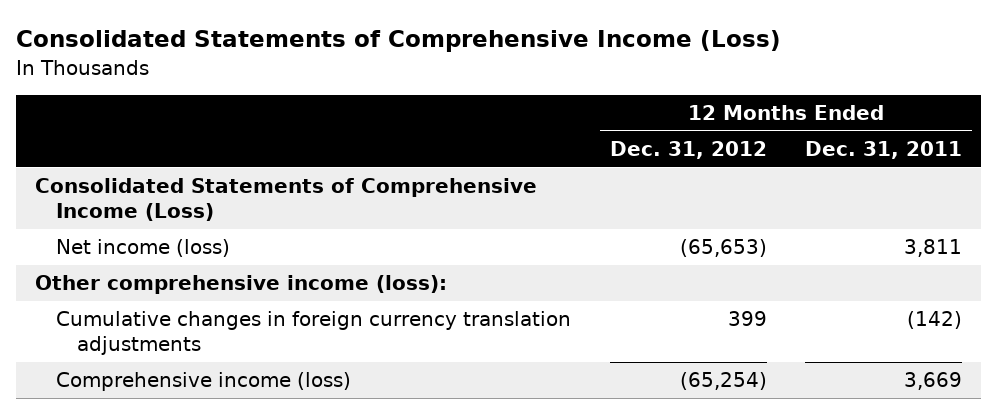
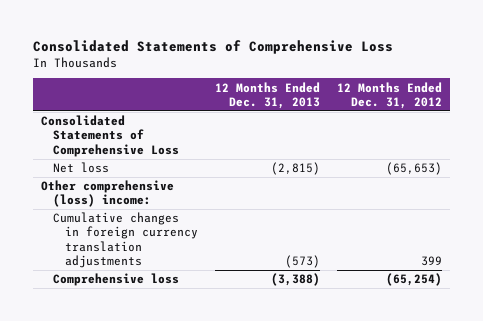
- Consolidated Statements of Comprehensive Income (Loss)
+ Consolidated Statements of Comprehensive Loss
- | 12 Months Ended Dec. 31, 2012 | 12 Months Ended Dec. 31, 2011
+ | 12 Months Ended Dec. 31, 2013 | 12 Months Ended Dec. 31, 2012
- Consolidated Statements of Comprehensive Income (Loss)
- Net income (loss) | (65,653) | 3,811
- Other comprehensive income (loss):
+ Consolidated Statements of Comprehensive Loss
+ Net loss | (2,815) | (65,653)
+ Other comprehensive (loss) income:
- Comprehensive income (loss) | (65,254) | 3,669
+ Comprehensive loss | (3,388) | (65,254)

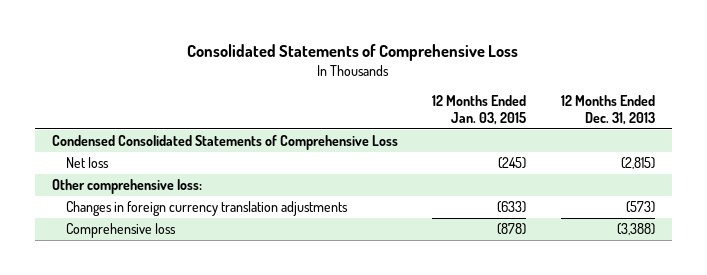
- | 12 Months Ended Dec. 31, 2013 | 12 Months Ended Dec. 31, 2012
+ | 12 Months Ended Jan. 03, 2015 | 12 Months Ended Dec. 31, 2013
- Consolidated Statements of Comprehensive Loss
+ Condensed Consolidated Statements of Comprehensive Loss
- Other comprehensive (loss) income:
- Cumulative changes in foreign currency translation adjustments | (573) | 399
+ Other comprehensive loss:
+ Changes in foreign currency translation adjustments | (633) | (573)

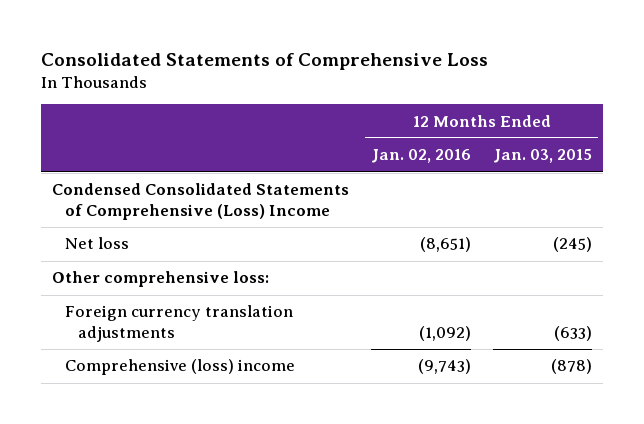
- | 12 Months Ended Jan. 03, 2015 | 12 Months Ended Dec. 31, 2013
+ | 12 Months Ended Jan. 02, 2016 | 12 Months Ended Jan. 03, 2015
- Condensed Consolidated Statements of Comprehensive Loss
+ Condensed Consolidated Statements of Comprehensive (Loss) Income
- Changes in foreign currency translation adjustments | (633) | (573)
- Comprehensive loss | (878) | (3,388)
+ Foreign currency translation adjustments | (1,092) | (633)
+ Comprehensive (loss) income | (9,743) | (878)

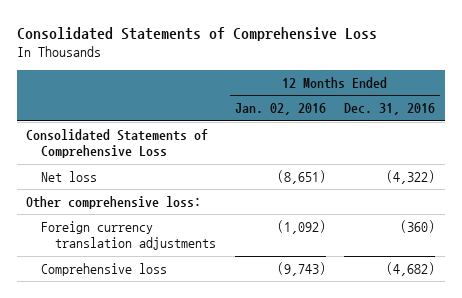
- | 12 Months Ended Jan. 02, 2016 | 12 Months Ended Jan. 03, 2015
+ | 12 Months Ended Jan. 02, 2016 | 12 Months Ended Dec. 31, 2016
- Condensed Consolidated Statements of Comprehensive (Loss) Income
+ Consolidated Statements of Comprehensive Loss
- Comprehensive (loss) income | (9,743) | (878)
+ Comprehensive loss | (9,743) | (4,682)

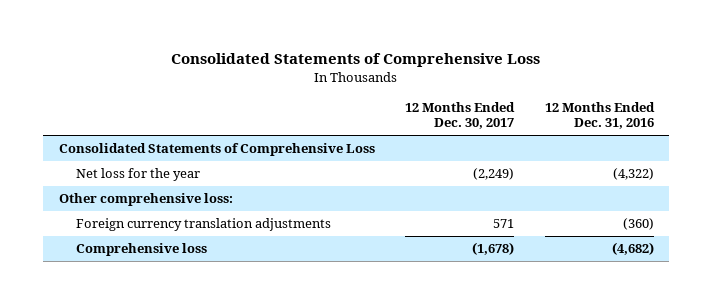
- | 12 Months Ended Jan. 02, 2016 | 12 Months Ended Dec. 31, 2016
+ | 12 Months Ended Dec. 30, 2017 | 12 Months Ended Dec. 31, 2016
- Net loss | (8,651) | (4,322)
+ Net loss for the year | (2,249) | (4,322)

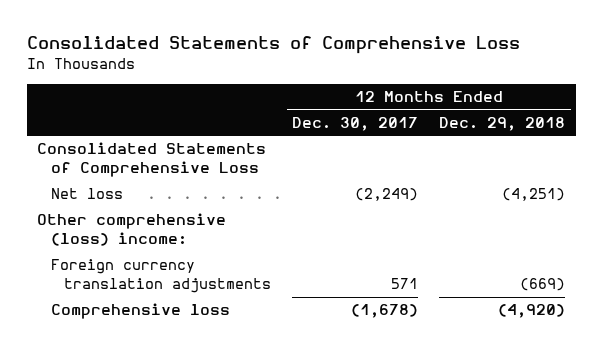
- | 12 Months Ended Dec. 30, 2017 | 12 Months Ended Dec. 31, 2016
+ | 12 Months Ended Dec. 30, 2017 | 12 Months Ended Dec. 29, 2018
- Net loss for the year | (2,249) | (4,322)
- Other comprehensive loss:
+ Net loss | (2,249) | (4,251)
+ Other comprehensive (loss) income:

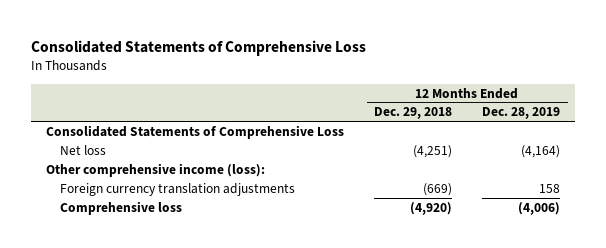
- | 12 Months Ended Dec. 30, 2017 | 12 Months Ended Dec. 29, 2018
+ | 12 Months Ended Dec. 29, 2018 | 12 Months Ended Dec. 28, 2019
- Other comprehensive (loss) income:
+ Other comprehensive income (loss):

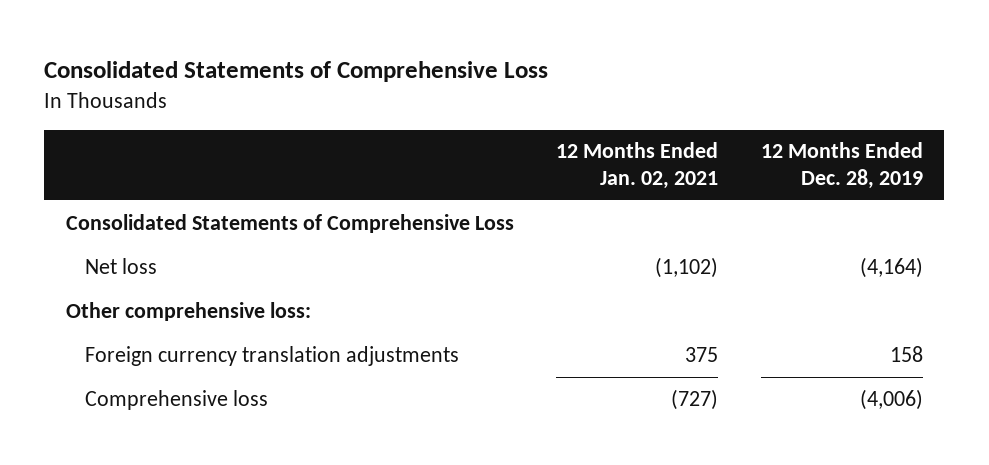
- | 12 Months Ended Dec. 29, 2018 | 12 Months Ended Dec. 28, 2019
+ | 12 Months Ended Jan. 02, 2021 | 12 Months Ended Dec. 28, 2019
- Other comprehensive income (loss):
+ Other comprehensive loss:

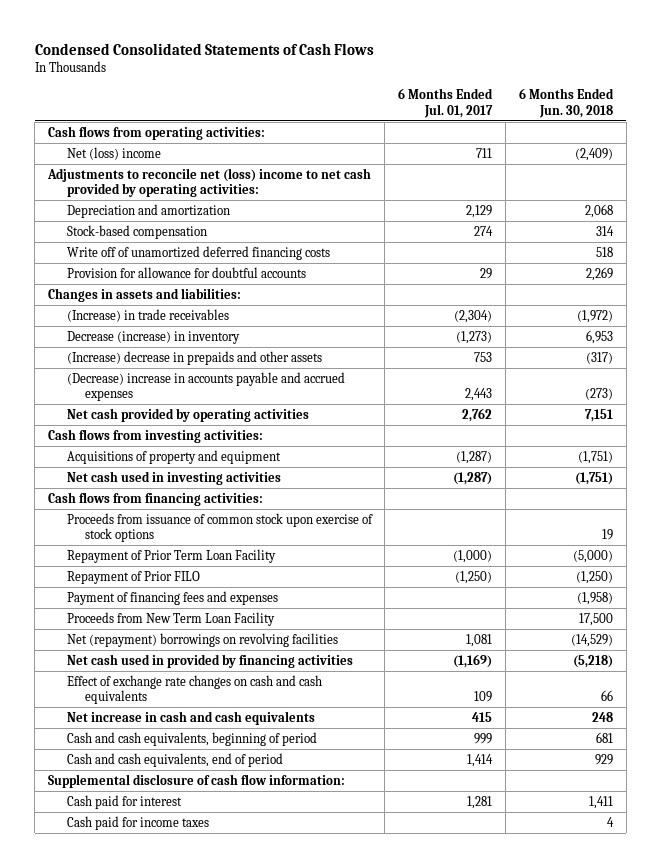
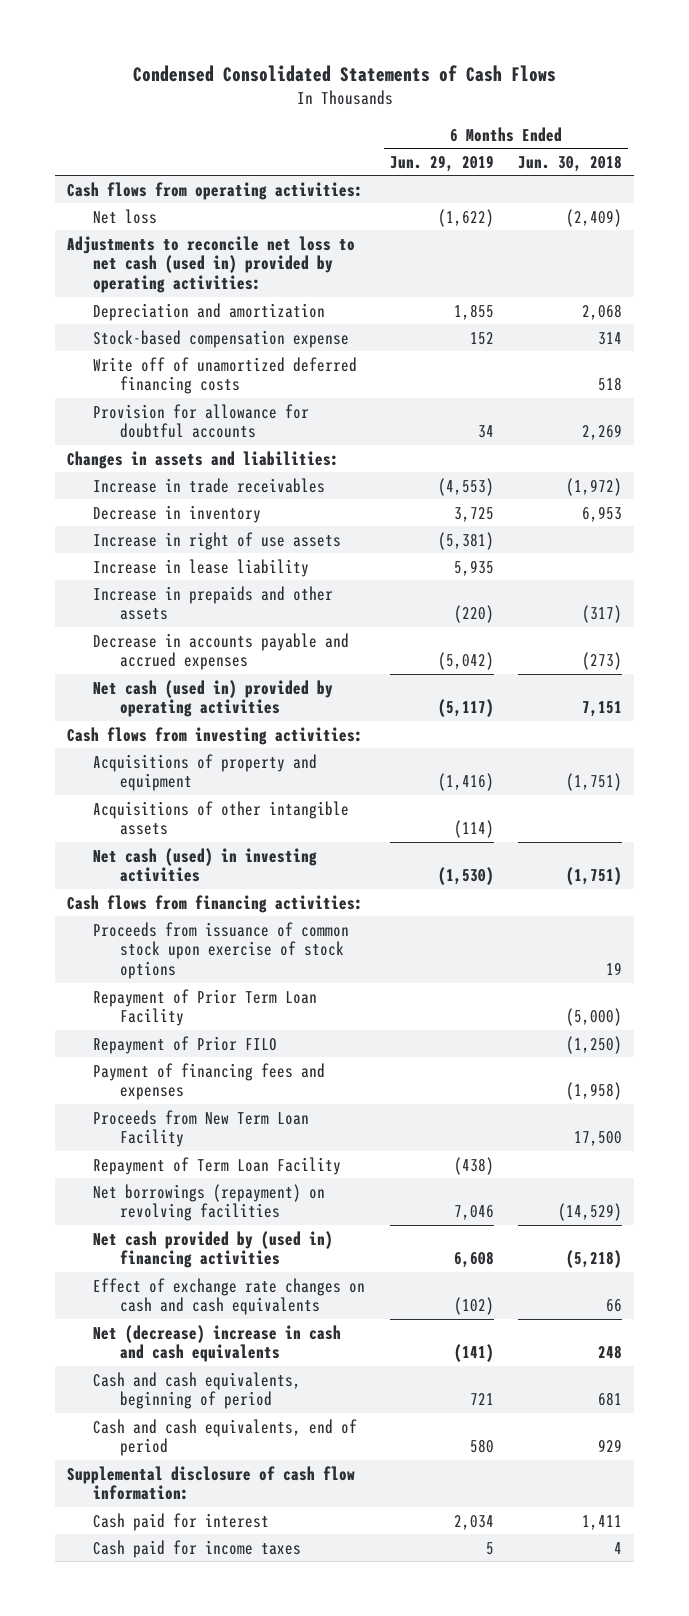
- | 6 Months Ended Jul. 01, 2017 | 6 Months Ended Jun. 30, 2018
+ | 6 Months Ended Jun. 29, 2019 | 6 Months Ended Jun. 30, 2018
- Net (loss) income | 711 | (2,409)
- Adjustments to reconcile net (loss) income to net cash provided by operating activities:
+ Net loss | (1,622) | (2,409)
+ Adjustments to reconcile net loss to net cash (used in) provided by operating activities:
- Stock-based compensation | 274 | 314
+ Stock-based compensation expense | 152 | 314
- (Increase) in trade receivables | (2,304) | (1,972)
- Decrease (increase) in inventory | (1,273) | 6,953
- (Increase) decrease in prepaids and other assets | 753 | (317)
- (Decrease) increase in accounts payable and accrued expenses | 2,443 | (273)
- Net cash provided by operating activities | 2,762 | 7,151
+ Increase in trade receivables | (4,553) | (1,972)
+ Decrease in inventory | 3,725 | 6,953
+ Increase in right of use assets | (5,381) |
+ Increase in lease liability | 5,935 |
+ Increase in prepaids and other assets | (220) | (317)
+ Decrease in accounts payable and accrued expenses | (5,042) | (273)
+ Net cash (used in) provided by operating activities | (5,117) | 7,151
- Net cash used in investing activities | (1,287) | (1,751)
+ Acquisitions of other intangible assets | (114) |
+ Net cash (used) in investing activities | (1,530) | (1,751)
- Net (repayment) borrowings on revolving facilities | 1,081 | (14,529)
- Net cash used in provided by financing activities | (1,169) | (5,218)
+ Repayment of Term Loan Facility | (438) |
+ Net borrowings (repayment) on revolving facilities | 7,046 | (14,529)
+ Net cash provided by (used in) financing activities | 6,608 | (5,218)
- Net increase in cash and cash equivalents | 415 | 248
+ Net (decrease) increase in cash and cash equivalents | (141) | 248

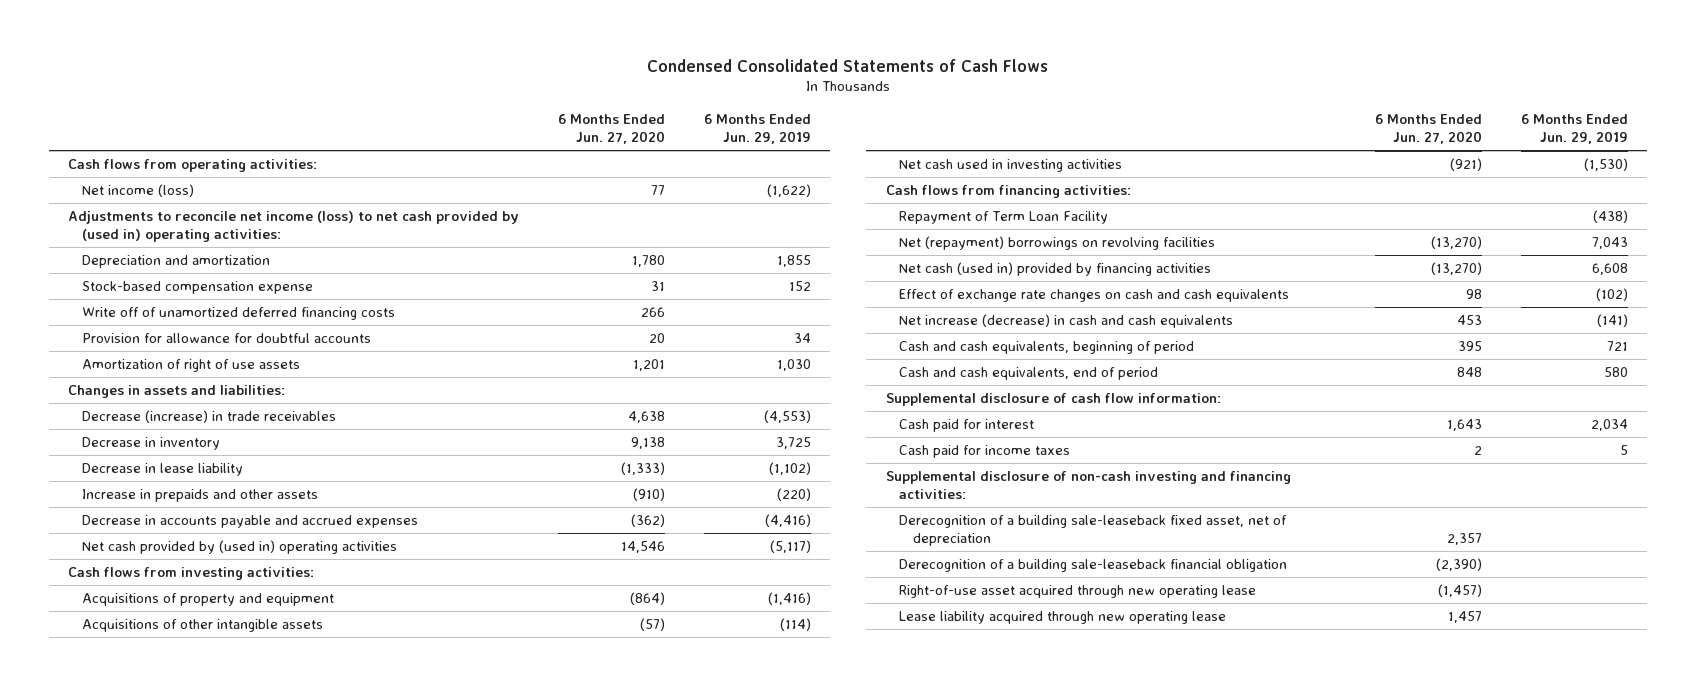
- | 6 Months Ended Jun. 29, 2019 | 6 Months Ended Jun. 30, 2018
+ | 6 Months Ended Jun. 27, 2020 | 6 Months Ended Jun. 29, 2019
- Net loss | (1,622) | (2,409)
- Adjustments to reconcile net loss to net cash (used in) provided by operating activities:
+ Net income (loss) | 77 | (1,622)
+ Adjustments to reconcile net income (loss) to net cash provided by (used in) operating activities:
+ Amortization of right of use assets | 1,201 | 1,030
- Increase in trade receivables | (4,553) | (1,972)
+ Decrease (increase) in trade receivables | 4,638 | (4,553)
- Increase in right of use assets | (5,381) |
- Increase in lease liability | 5,935 |
+ Decrease in lease liability | (1,333) | (1,102)
- Decrease in accounts payable and accrued expenses | (5,042) | (273)
- Net cash (used in) provided by operating activities | (5,117) | 7,151
+ Decrease in accounts payable and accrued expenses | (362) | (4,416)
+ Net cash provided by (used in) operating activities | 14,546 | (5,117)
- Net cash (used) in investing activities | (1,530) | (1,751)
+ Net cash used in investing activities | (921) | (1,530)
- Proceeds from issuance of common stock upon exercise of stock options | | 19
- Repayment of Prior Term Loan Facility | | (5,000)
- Repayment of Prior FILO | | (1,250)
- Payment of financing fees and expenses | | (1,958)
- Proceeds from New Term Loan Facility | | 17,500
- Net borrowings (repayment) on revolving facilities | 7,046 | (14,529)
- Net cash provided by (used in) financing activities | 6,608 | (5,218)
+ Net (repayment) borrowings on revolving facilities | (13,270) | 7,043
+ Net cash (used in) provided by financing activities | (13,270) | 6,608
- Net (decrease) increase in cash and cash equivalents | (141) | 248
+ Net increase (decrease) in cash and cash equivalents | 453 | (141)
+ Supplemental disclosure of non-cash investing and financing activities:
+ Derecognition of a building sale-leaseback fixed asset, net of depreciation | 2,357 |
+ Derecognition of a building sale-leaseback financial obligation | (2,390) |
+ Right-of-use asset acquired through new operating lease | (1,457) |
+ Lease liability acquired through new operating lease | 1,457 |

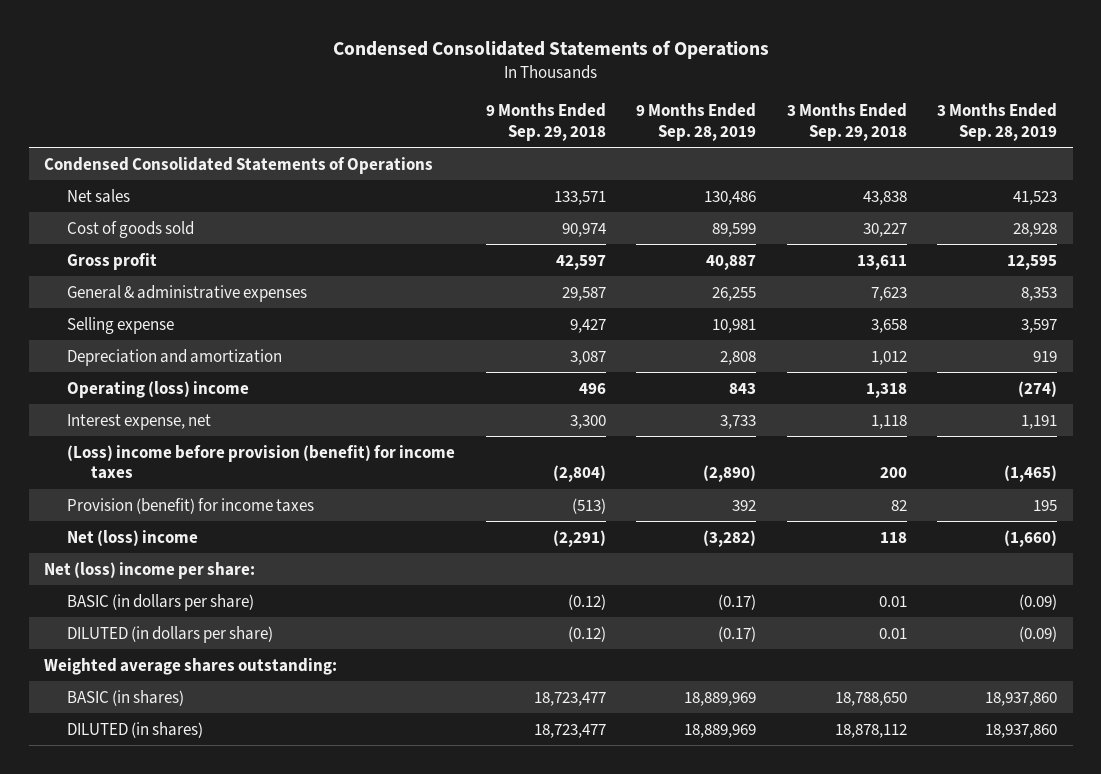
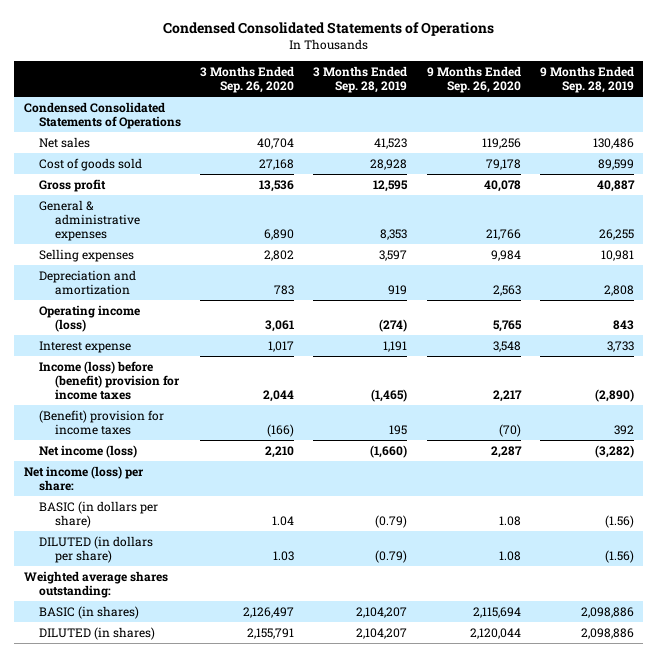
- | 9 Months Ended Sep. 29, 2018 | 9 Months Ended Sep. 28, 2019 | 3 Months Ended Sep. 29, 2018 | 3 Months Ended Sep. 28, 2019
+ | 3 Months Ended Sep. 26, 2020 | 3 Months Ended Sep. 28, 2019 | 9 Months Ended Sep. 26, 2020 | 9 Months Ended Sep. 28, 2019
- Selling expense | 9,427 | 10,981 | 3,658 | 3,597
+ Selling expenses | 2,802 | 3,597 | 9,984 | 10,981
- Operating (loss) income | 496 | 843 | 1,318 | (274)
- Interest expense, net | 3,300 | 3,733 | 1,118 | 1,191
- (Loss) income before provision (benefit) for income taxes | (2,804) | (2,890) | 200 | (1,465)
- Provision (benefit) for income taxes | (513) | 392 | 82 | 195
- Net (loss) income | (2,291) | (3,282) | 118 | (1,660)
- Net (loss) income per share:
- BASIC (in dollars per share) | (0.12) | (0.17) | 0.01 | (0.09)
- DILUTED (in dollars per share) | (0.12) | (0.17) | 0.01 | (0.09)
+ Operating income (loss) | 3,061 | (274) | 5,765 | 843
+ Interest expense | 1,017 | 1,191 | 3,548 | 3,733
+ Income (loss) before (benefit) provision for income taxes | 2,044 | (1,465) | 2,217 | (2,890)
+ (Benefit) provision for income taxes | (166) | 195 | (70) | 392
+ Net income (loss) | 2,210 | (1,660) | 2,287 | (3,282)
+ Net income (loss) per share:
+ BASIC (in dollars per share) | 1.04 | (0.79) | 1.08 | (1.56)
+ DILUTED (in dollars per share) | 1.03 | (0.79) | 1.08 | (1.56)
- BASIC (in shares) | 18,723,477 | 18,889,969 | 18,788,650 | 18,937,860
- DILUTED (in shares) | 18,723,477 | 18,889,969 | 18,878,112 | 18,937,860
+ BASIC (in shares) | 2,126,497 | 2,104,207 | 2,115,694 | 2,098,886
+ DILUTED (in shares) | 2,155,791 | 2,104,207 | 2,120,044 | 2,098,886

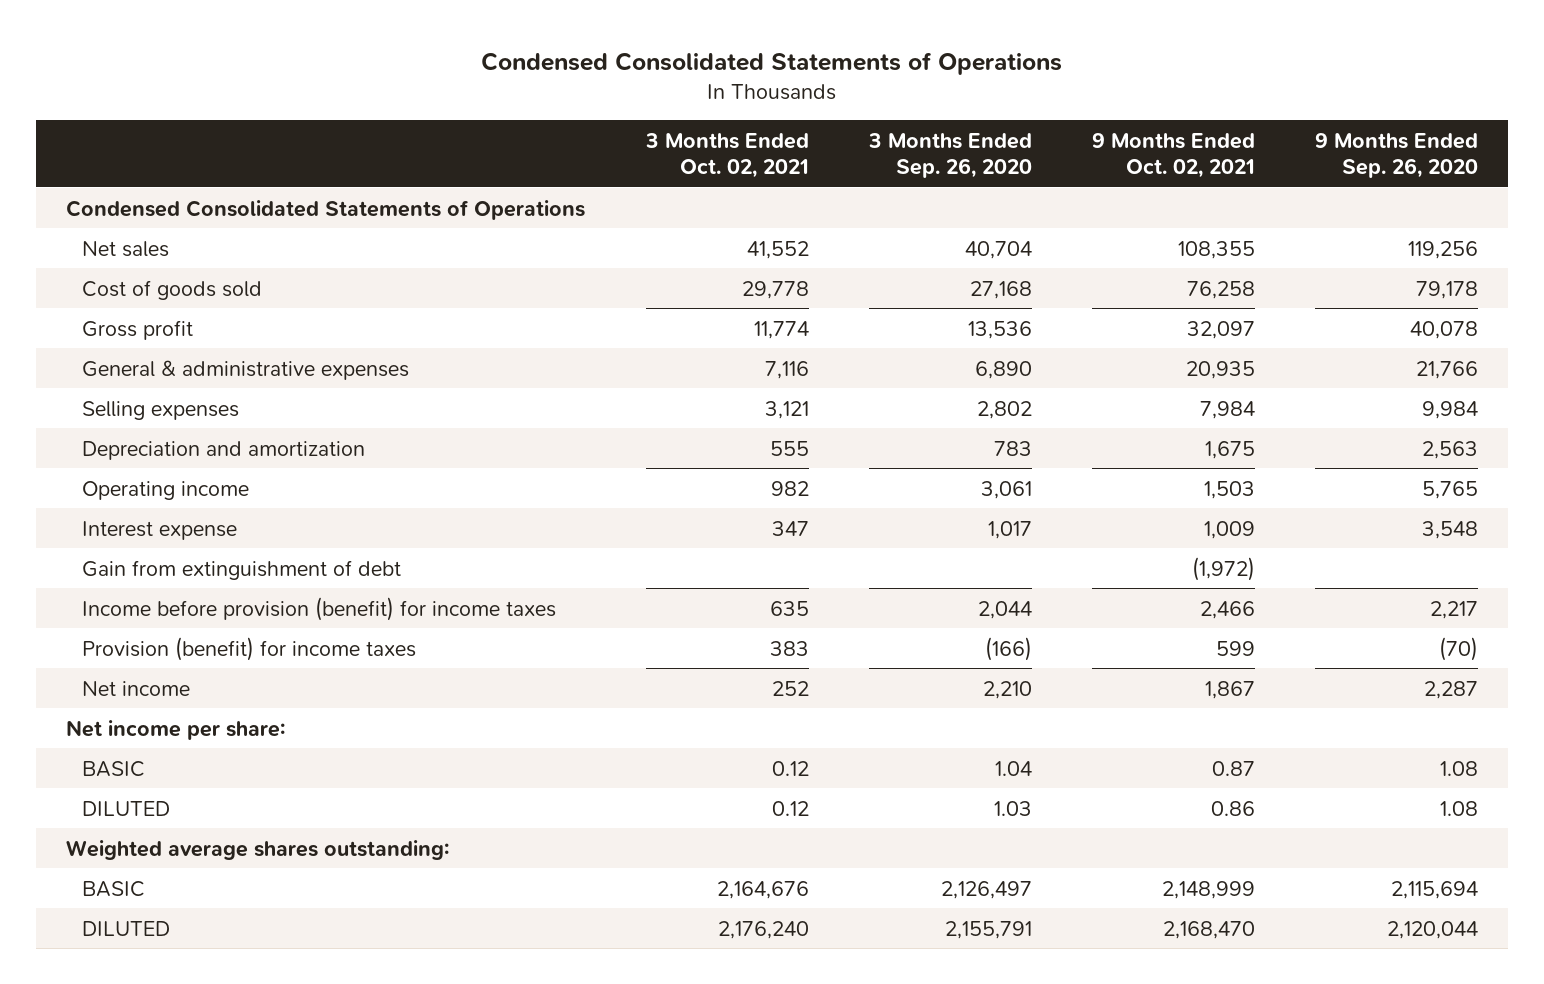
- | 3 Months Ended Sep. 26, 2020 | 3 Months Ended Sep. 28, 2019 | 9 Months Ended Sep. 26, 2020 | 9 Months Ended Sep. 28, 2019
+ | 3 Months Ended Oct. 02, 2021 | 3 Months Ended Sep. 26, 2020 | 9 Months Ended Oct. 02, 2021 | 9 Months Ended Sep. 26, 2020
- Operating income (loss) | 3,061 | (274) | 5,765 | 843
+ Operating income | 982 | 3,061 | 1,503 | 5,765
- Income (loss) before (benefit) provision for income taxes | 2,044 | (1,465) | 2,217 | (2,890)
- (Benefit) provision for income taxes | (166) | 195 | (70) | 392
- Net income (loss) | 2,210 | (1,660) | 2,287 | (3,282)
- Net income (loss) per share:
- BASIC (in dollars per share) | 1.04 | (0.79) | 1.08 | (1.56)
- DILUTED (in dollars per share) | 1.03 | (0.79) | 1.08 | (1.56)
+ Gain from extinguishment of debt | | | (1,972) |
+ Income before provision (benefit) for income taxes | 635 | 2,044 | 2,466 | 2,217
+ Provision (benefit) for income taxes | 383 | (166) | 599 | (70)
+ Net income | 252 | 2,210 | 1,867 | 2,287
+ Net income per share:
+ BASIC | 0.12 | 1.04 | 0.87 | 1.08
+ DILUTED | 0.12 | 1.03 | 0.86 | 1.08
- BASIC (in shares) | 2,126,497 | 2,104,207 | 2,115,694 | 2,098,886
- DILUTED (in shares) | 2,155,791 | 2,104,207 | 2,120,044 | 2,098,886
+ BASIC | 2,164,676 | 2,126,497 | 2,148,999 | 2,115,694
+ DILUTED | 2,176,240 | 2,155,791 | 2,168,470 | 2,120,044

